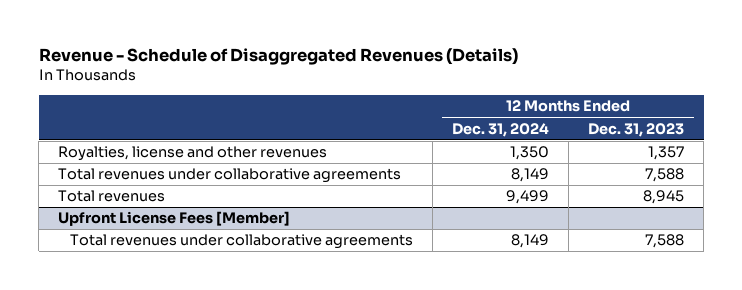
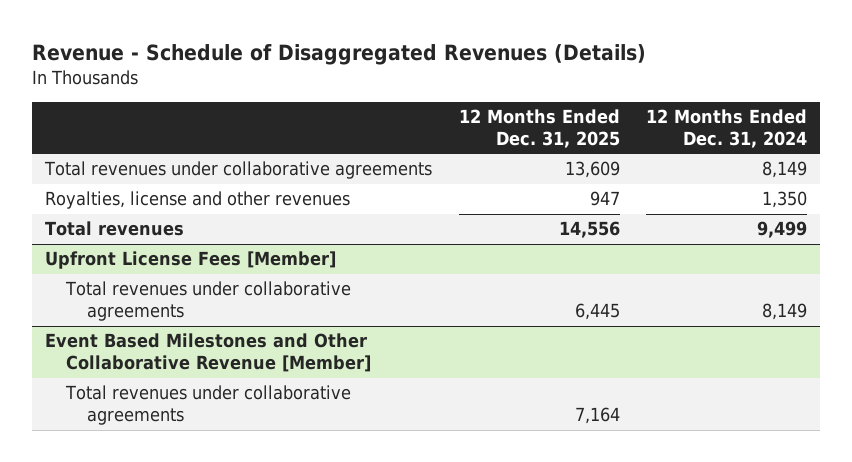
- | 12 Months Ended Dec. 31, 2024 | 12 Months Ended Dec. 31, 2023
+ | 12 Months Ended Dec. 31, 2025 | 12 Months Ended Dec. 31, 2024
moved down: Royalties, license and other revenues | 947 | 1,350
+ Event Based Milestones and Other Collaborative Revenue [Member]
+ Total revenues under collaborative agreements | 7,164 |

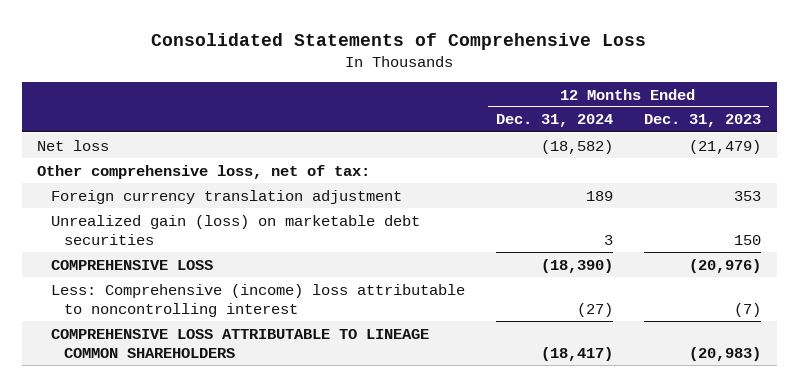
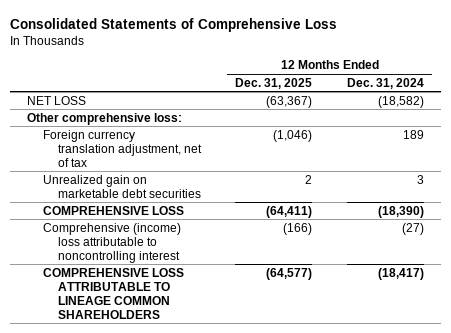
- | 12 Months Ended Dec. 31, 2024 | 12 Months Ended Dec. 31, 2023
+ | 12 Months Ended Dec. 31, 2025 | 12 Months Ended Dec. 31, 2024
- Net loss | (18,582) | (21,479)
- Other comprehensive loss, net of tax:
- Foreign currency translation adjustment | 189 | 353
- Unrealized gain (loss) on marketable debt securities | 3 | 150
+ NET LOSS | (63,367) | (18,582)
+ Other comprehensive loss:
+ Foreign currency translation adjustment, net of tax | (1,046) | 189
+ Unrealized gain on marketable debt securities | 2 | 3
- Less: Comprehensive (income) loss attributable to noncontrolling interest | (27) | (7)
+ Comprehensive (income) loss attributable to noncontrolling interest | (166) | (27)

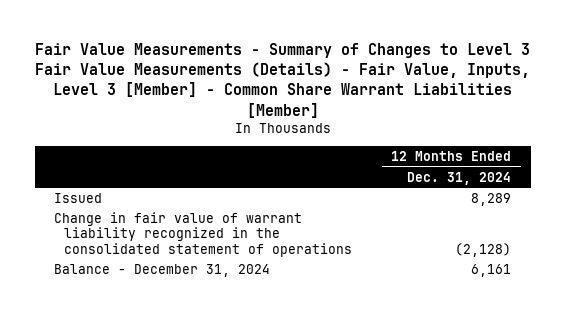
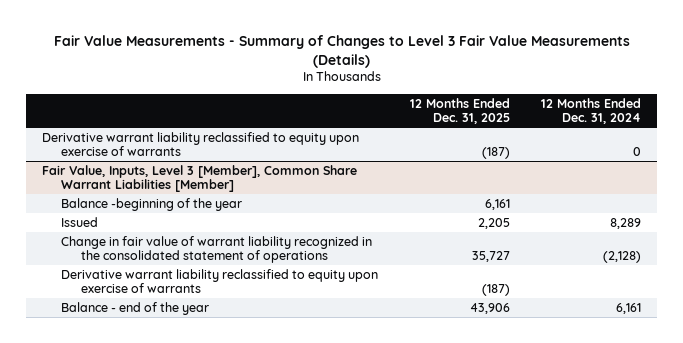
- Fair Value Measurements - Summary of Changes to Level 3 Fair Value Measurements (Details) - Fair Value, Inputs, Level 3 [Member] - Common Share Warrant Liabilities [Member]
+ Fair Value Measurements - Summary of Changes to Level 3 Fair Value Measurements (Details)
- | 12 Months Ended Dec. 31, 2024
+ | 12 Months Ended Dec. 31, 2025 | 12 Months Ended Dec. 31, 2024
+ Derivative warrant liability reclassified to equity upon exercise of warrants | (187) | 0
+ Fair Value, Inputs, Level 3 [Member], Common Share Warrant Liabilities [Member]
+ Balance -beginning of the year | 6,161 |
- Balance - December 31, 2024 | 6,161
+ Derivative warrant liability reclassified to equity upon exercise of warrants | (187) |
+ Balance - end of the year | 43,906 | 6,161

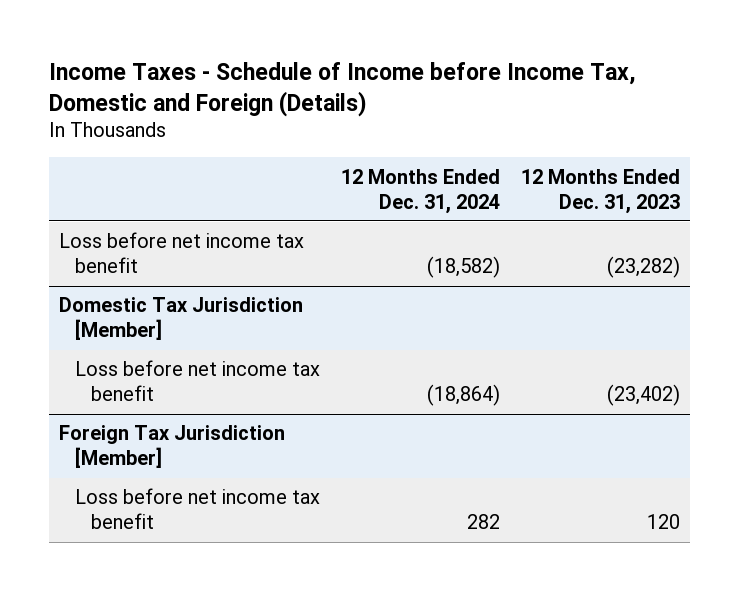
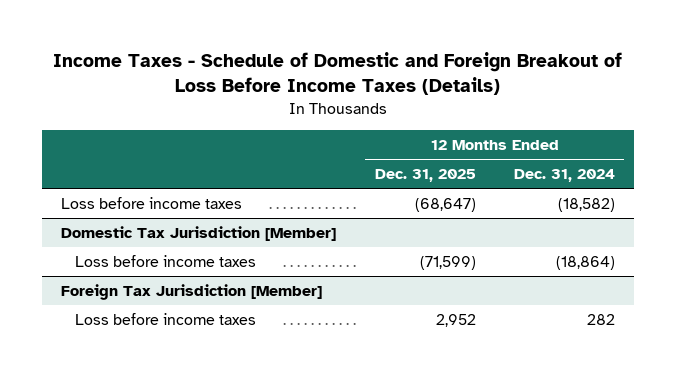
- Income Taxes - Schedule of Income before Income Tax, Domestic and Foreign (Details)
+ Income Taxes - Schedule of Domestic and Foreign Breakout of Loss Before Income Taxes (Details)
- | 12 Months Ended Dec. 31, 2024 | 12 Months Ended Dec. 31, 2023
+ | 12 Months Ended Dec. 31, 2025 | 12 Months Ended Dec. 31, 2024
- Loss before net income tax benefit | (18,582) | (23,282)
+ Loss before income taxes | (68,647) | (18,582)
@ Domestic Tax Jurisdiction [Member]
- Loss before net income tax benefit | (18,864) | (23,402)
+ Loss before income taxes | (71,599) | (18,864)
@ Foreign Tax Jurisdiction [Member]
- Loss before net income tax benefit | 282 | 120
+ Loss before income taxes | 2,952 | 282

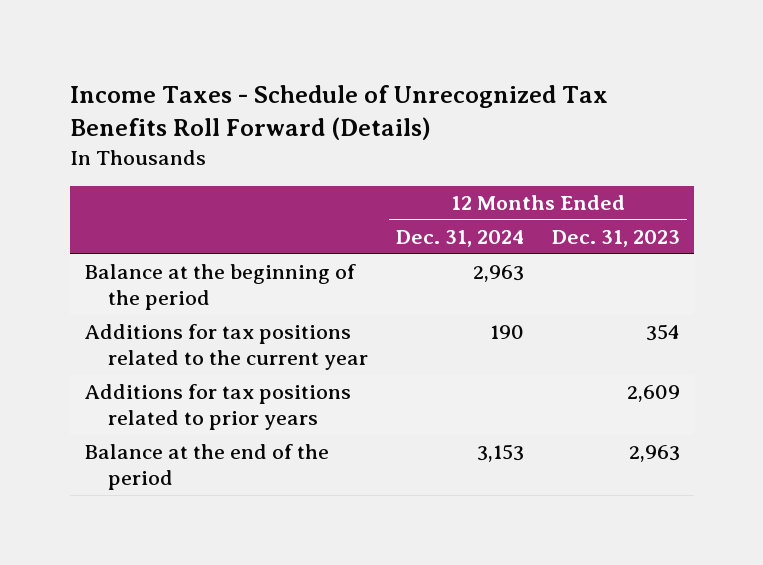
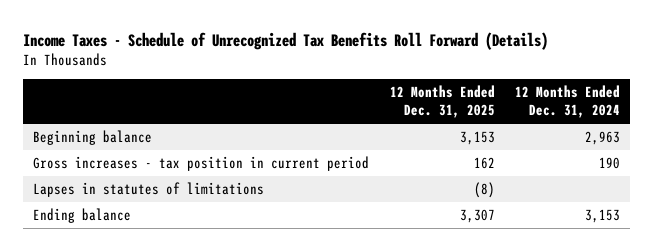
- | 12 Months Ended Dec. 31, 2024 | 12 Months Ended Dec. 31, 2023
+ | 12 Months Ended Dec. 31, 2025 | 12 Months Ended Dec. 31, 2024
- Balance at the beginning of the period | 2,963 |
- Additions for tax positions related to the current year | 190 | 354
- Additions for tax positions related to prior years | | 2,609
- Balance at the end of the period | 3,153 | 2,963
+ Beginning balance | 3,153 | 2,963
+ Gross increases - tax position in current period | 162 | 190
+ Lapses in statutes of limitations | (8) |
+ Ending balance | 3,307 | 3,153

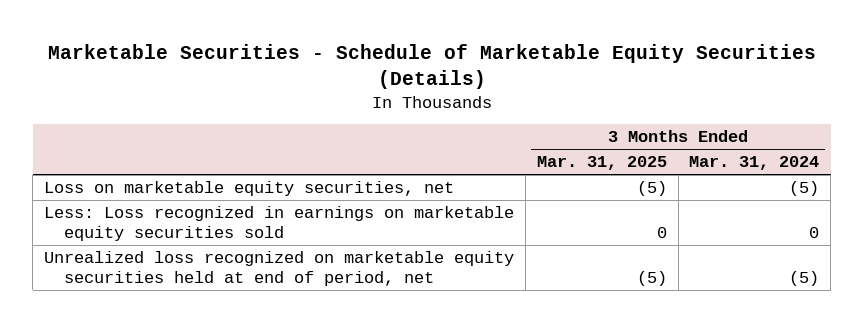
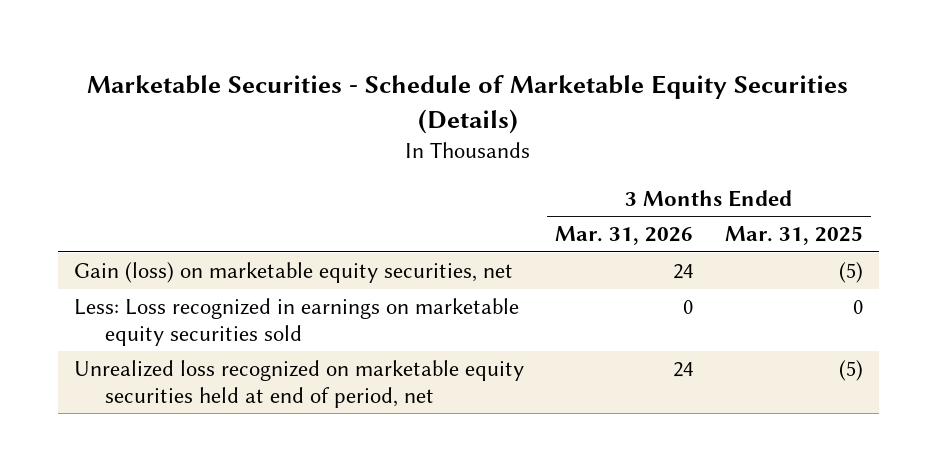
- | 3 Months Ended Mar. 31, 2025 | 3 Months Ended Mar. 31, 2024
+ | 3 Months Ended Mar. 31, 2026 | 3 Months Ended Mar. 31, 2025
- Loss on marketable equity securities, net | (5) | (5)
+ Gain (loss) on marketable equity securities, net | 24 | (5)

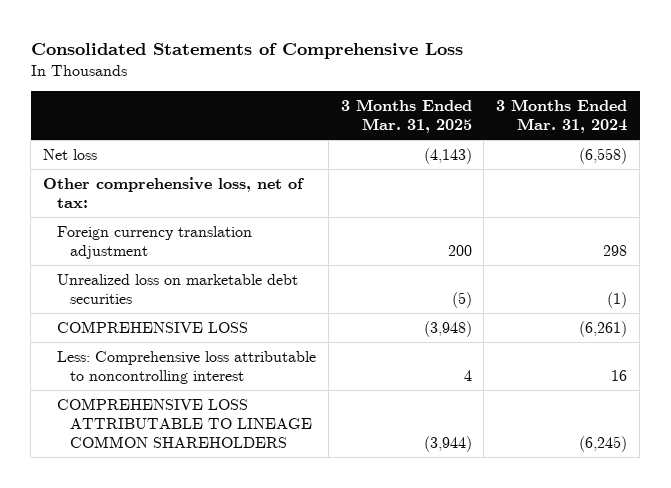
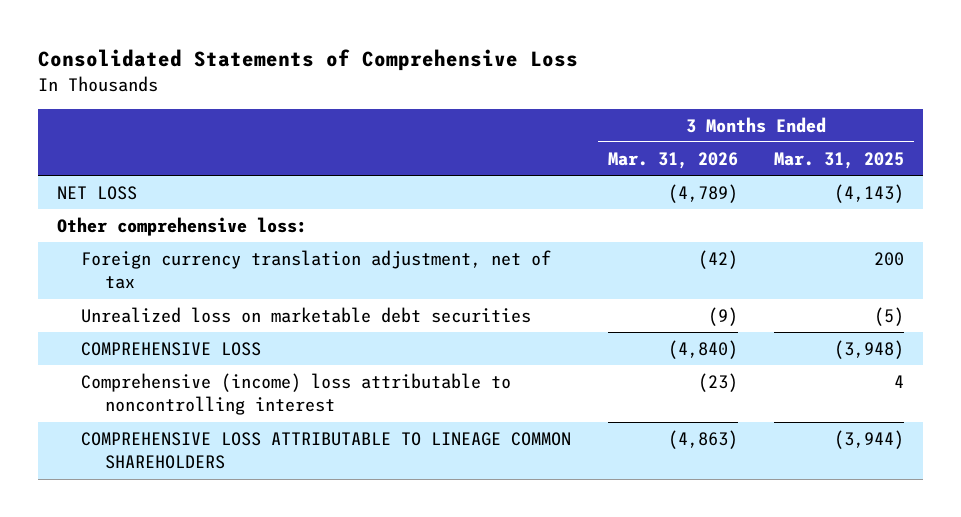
- | 3 Months Ended Mar. 31, 2025 | 3 Months Ended Mar. 31, 2024
+ | 3 Months Ended Mar. 31, 2026 | 3 Months Ended Mar. 31, 2025
- Net loss | (4,143) | (6,558)
- Other comprehensive loss, net of tax:
- Foreign currency translation adjustment | 200 | 298
+ NET LOSS | (4,789) | (4,143)
+ Other comprehensive loss:
+ Foreign currency translation adjustment, net of tax | (42) | 200
- Less: Comprehensive loss attributable to noncontrolling interest | 4 | 16
+ Comprehensive (income) loss attributable to noncontrolling interest | (23) | 4

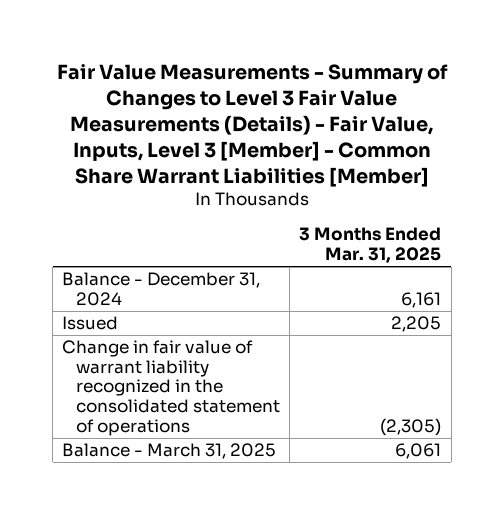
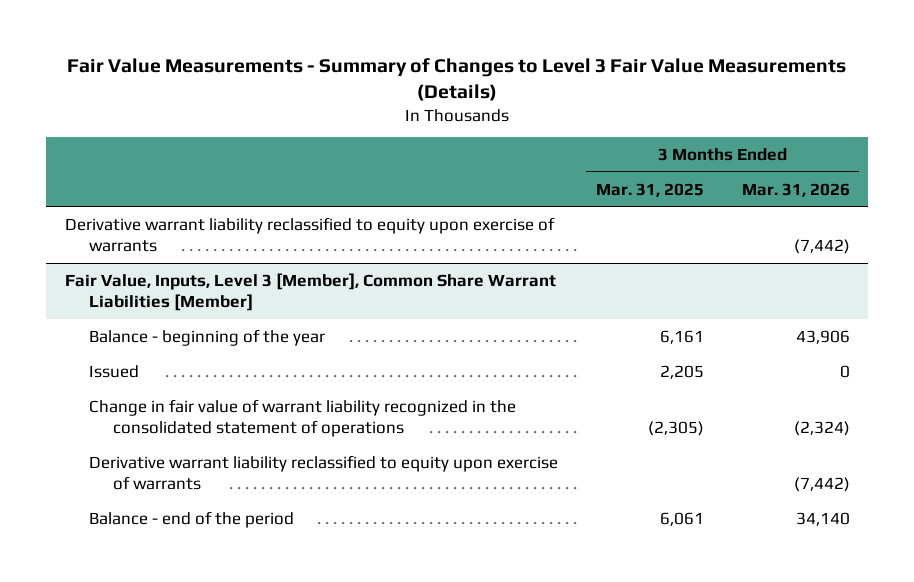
- Fair Value Measurements - Summary of Changes to Level 3 Fair Value Measurements (Details) - Fair Value, Inputs, Level 3 [Member] - Common Share Warrant Liabilities [Member]
+ Fair Value Measurements - Summary of Changes to Level 3 Fair Value Measurements (Details)
- | 3 Months Ended Mar. 31, 2025
+ | 3 Months Ended Mar. 31, 2025 | 3 Months Ended Mar. 31, 2026
- Balance - December 31, 2024 | 6,161
+ Derivative warrant liability reclassified to equity upon exercise of warrants | | (7,442)
+ Fair Value, Inputs, Level 3 [Member], Common Share Warrant Liabilities [Member]
+ Balance - beginning of the year | 6,161 | 43,906
- Balance - March 31, 2025 | 6,061
+ Derivative warrant liability reclassified to equity upon exercise of warrants | | (7,442)
+ Balance - end of the period | 6,061 | 34,140

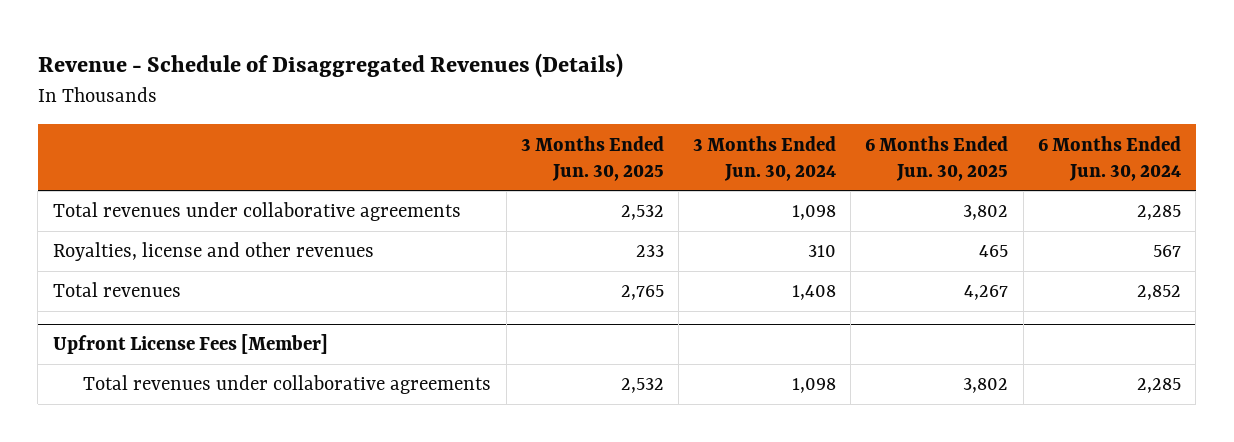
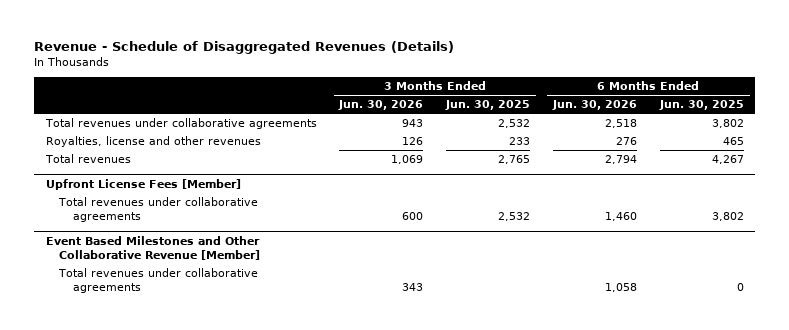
- | 3 Months Ended Jun. 30, 2025 | 3 Months Ended Jun. 30, 2024 | 6 Months Ended Jun. 30, 2025 | 6 Months Ended Jun. 30, 2024
+ | 3 Months Ended Jun. 30, 2026 | 3 Months Ended Jun. 30, 2025 | 6 Months Ended Jun. 30, 2026 | 6 Months Ended Jun. 30, 2025
+ Event Based Milestones and Other Collaborative Revenue [Member]
+ Total revenues under collaborative agreements | 343 | | 1,058 | 0

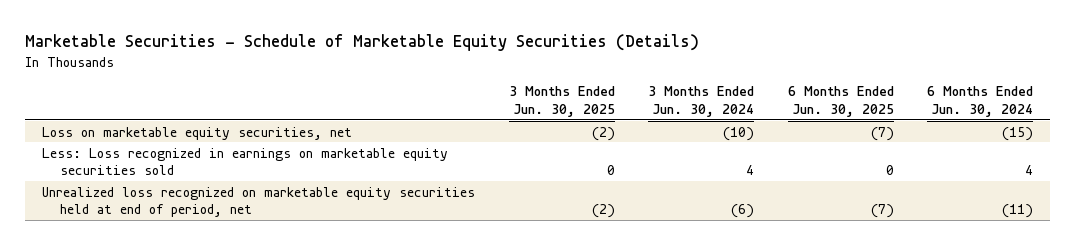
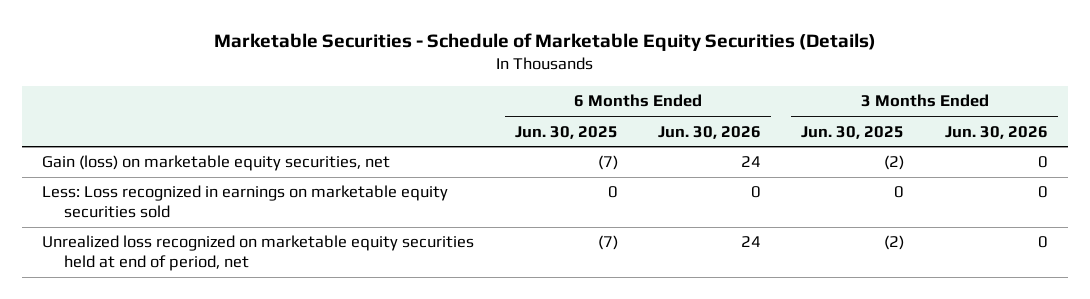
- | 3 Months Ended Jun. 30, 2025 | 3 Months Ended Jun. 30, 2024 | 6 Months Ended Jun. 30, 2025 | 6 Months Ended Jun. 30, 2024
+ | 6 Months Ended Jun. 30, 2025 | 6 Months Ended Jun. 30, 2026 | 3 Months Ended Jun. 30, 2025 | 3 Months Ended Jun. 30, 2026
- Loss on marketable equity securities, net | (2) | (10) | (7) | (15)
+ Gain (loss) on marketable equity securities, net | (7) | 24 | (2) | 0

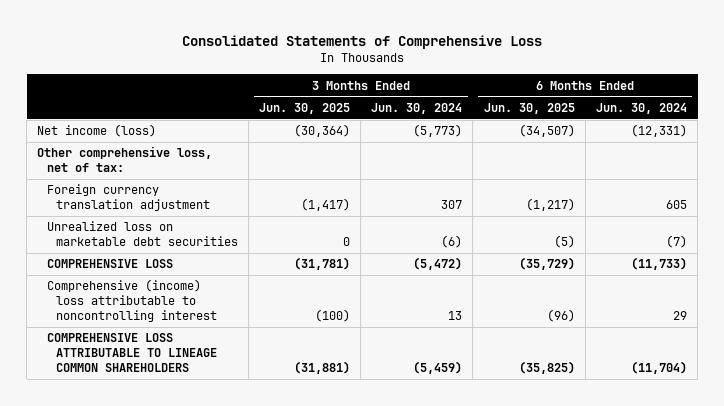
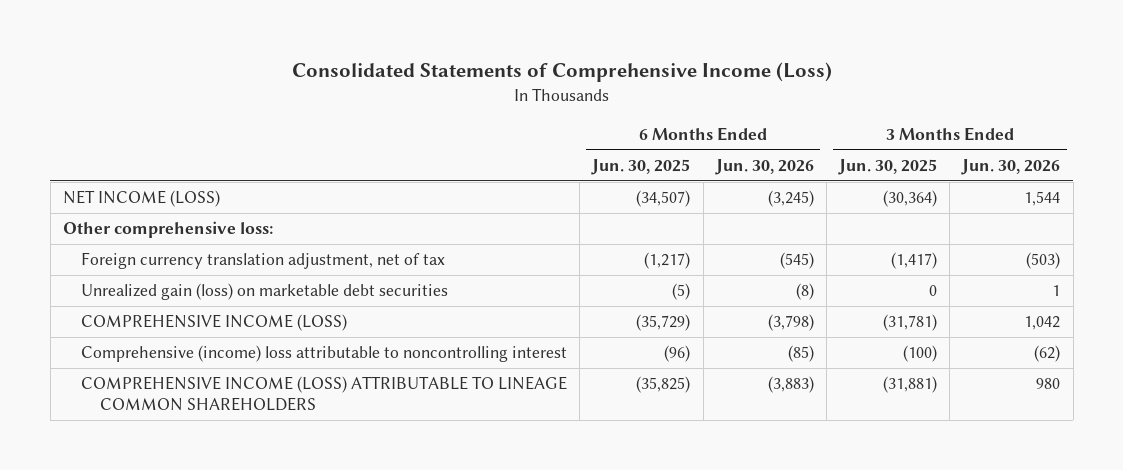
- Consolidated Statements of Comprehensive Loss
+ Consolidated Statements of Comprehensive Income (Loss)
- | 3 Months Ended Jun. 30, 2025 | 3 Months Ended Jun. 30, 2024 | 6 Months Ended Jun. 30, 2025 | 6 Months Ended Jun. 30, 2024
+ | 6 Months Ended Jun. 30, 2025 | 6 Months Ended Jun. 30, 2026 | 3 Months Ended Jun. 30, 2025 | 3 Months Ended Jun. 30, 2026
- Net income (loss) | (30,364) | (5,773) | (34,507) | (12,331)
- Other comprehensive loss, net of tax:
- Foreign currency translation adjustment | (1,417) | 307 | (1,217) | 605
- Unrealized loss on marketable debt securities | 0 | (6) | (5) | (7)
- COMPREHENSIVE LOSS | (31,781) | (5,472) | (35,729) | (11,733)
+ NET INCOME (LOSS) | (34,507) | (3,245) | (30,364) | 1,544
+ Other comprehensive loss:
+ Foreign currency translation adjustment, net of tax | (1,217) | (545) | (1,417) | (503)
+ Unrealized gain (loss) on marketable debt securities | (5) | (8) | 0 | 1
+ COMPREHENSIVE INCOME (LOSS) | (35,729) | (3,798) | (31,781) | 1,042
- COMPREHENSIVE LOSS ATTRIBUTABLE TO LINEAGE COMMON SHAREHOLDERS | (31,881) | (5,459) | (35,825) | (11,704)
+ COMPREHENSIVE INCOME (LOSS) ATTRIBUTABLE TO LINEAGE COMMON SHAREHOLDERS | (35,825) | (3,883) | (31,881) | 980

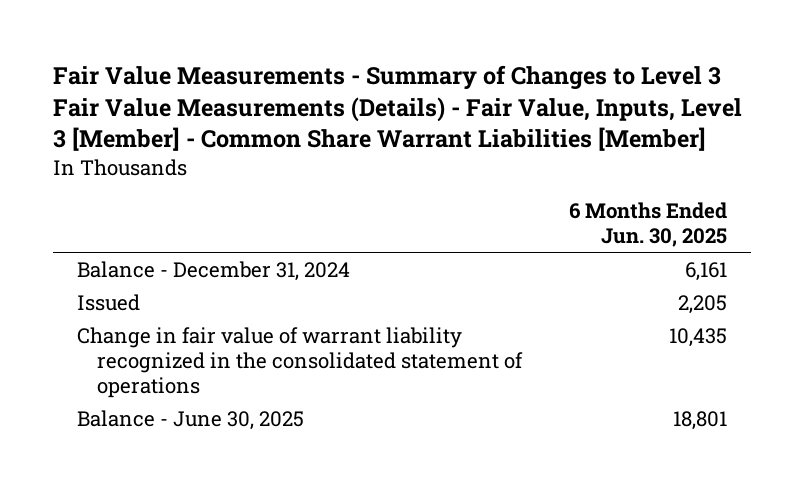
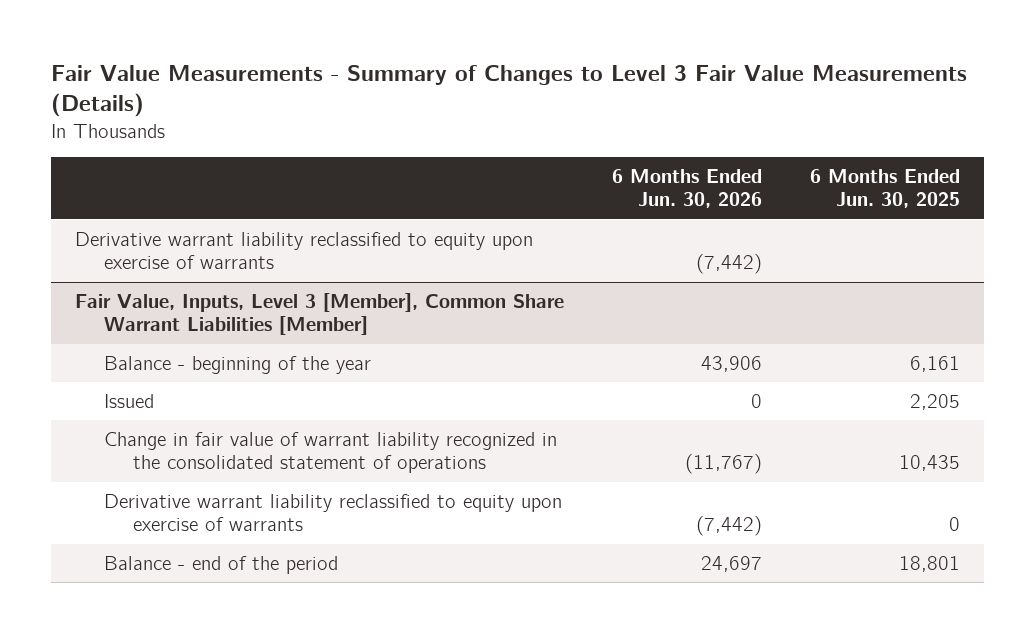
- Fair Value Measurements - Summary of Changes to Level 3 Fair Value Measurements (Details) - Fair Value, Inputs, Level 3 [Member] - Common Share Warrant Liabilities [Member]
+ Fair Value Measurements - Summary of Changes to Level 3 Fair Value Measurements (Details)
- | 6 Months Ended Jun. 30, 2025
+ | 6 Months Ended Jun. 30, 2026 | 6 Months Ended Jun. 30, 2025
- Balance - December 31, 2024 | 6,161
+ Derivative warrant liability reclassified to equity upon exercise of warrants | (7,442) |
+ Fair Value, Inputs, Level 3 [Member], Common Share Warrant Liabilities [Member]
+ Balance - beginning of the year | 43,906 | 6,161
- Balance - June 30, 2025 | 18,801
+ Derivative warrant liability reclassified to equity upon exercise of warrants | (7,442) | 0
+ Balance - end of the period | 24,697 | 18,801

